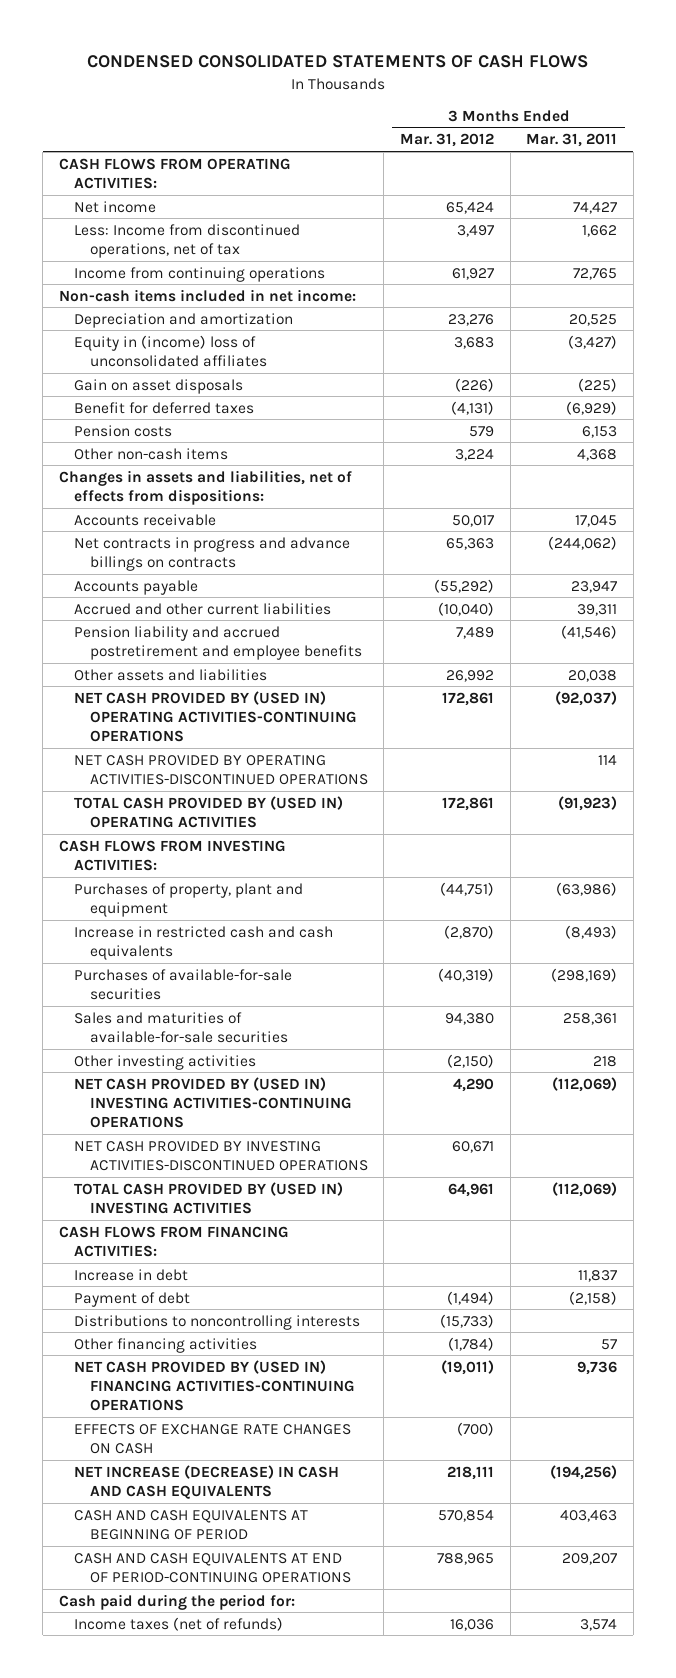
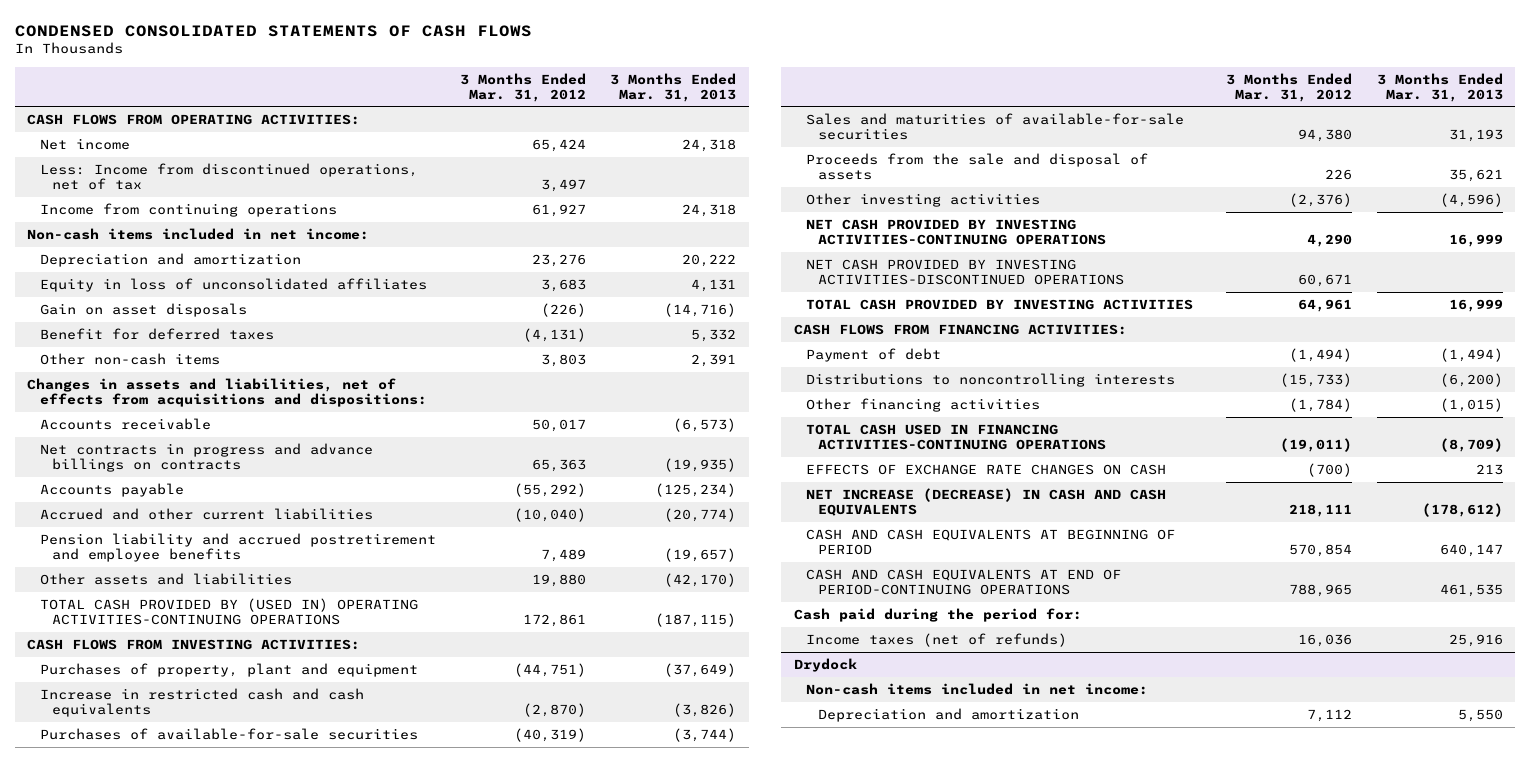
- | 3 Months Ended Mar. 31, 2012 | 3 Months Ended Mar. 31, 2011
+ | 3 Months Ended Mar. 31, 2012 | 3 Months Ended Mar. 31, 2013
- Equity in (income) loss of unconsolidated affiliates | 3,683 | (3,427)
+ Equity in loss of unconsolidated affiliates | 3,683 | 4,131
- Pension costs | 579 | 6,153
- Other non-cash items | 3,224 | 4,368
- Changes in assets and liabilities, net of effects from dispositions:
+ Other non-cash items | 3,803 | 2,391
+ Changes in assets and liabilities, net of effects from acquisitions and dispositions:
- Other assets and liabilities | 26,992 | 20,038
- NET CASH PROVIDED BY (USED IN) OPERATING ACTIVITIES-CONTINUING OPERATIONS | 172,861 | (92,037)
- NET CASH PROVIDED BY OPERATING ACTIVITIES-DISCONTINUED OPERATIONS | | 114
- TOTAL CASH PROVIDED BY (USED IN) OPERATING ACTIVITIES | 172,861 | (91,923)
+ Other assets and liabilities | 19,880 | (42,170)
+ TOTAL CASH PROVIDED BY (USED IN) OPERATING ACTIVITIES-CONTINUING OPERATIONS | 172,861 | (187,115)
- Other investing activities | (2,150) | 218
- NET CASH PROVIDED BY (USED IN) INVESTING ACTIVITIES-CONTINUING OPERATIONS | 4,290 | (112,069)
+ Proceeds from the sale and disposal of assets | 226 | 35,621
+ Other investing activities | (2,376) | (4,596)
+ NET CASH PROVIDED BY INVESTING ACTIVITIES-CONTINUING OPERATIONS | 4,290 | 16,999
- TOTAL CASH PROVIDED BY (USED IN) INVESTING ACTIVITIES | 64,961 | (112,069)
+ TOTAL CASH PROVIDED BY INVESTING ACTIVITIES | 64,961 | 16,999
- Increase in debt | | 11,837
- NET CASH PROVIDED BY (USED IN) FINANCING ACTIVITIES-CONTINUING OPERATIONS | (19,011) | 9,736
+ TOTAL CASH USED IN FINANCING ACTIVITIES-CONTINUING OPERATIONS | (19,011) | (8,709)
+ Drydock
+ Non-cash items included in net income:
+ Depreciation and amortization | 7,112 | 5,550

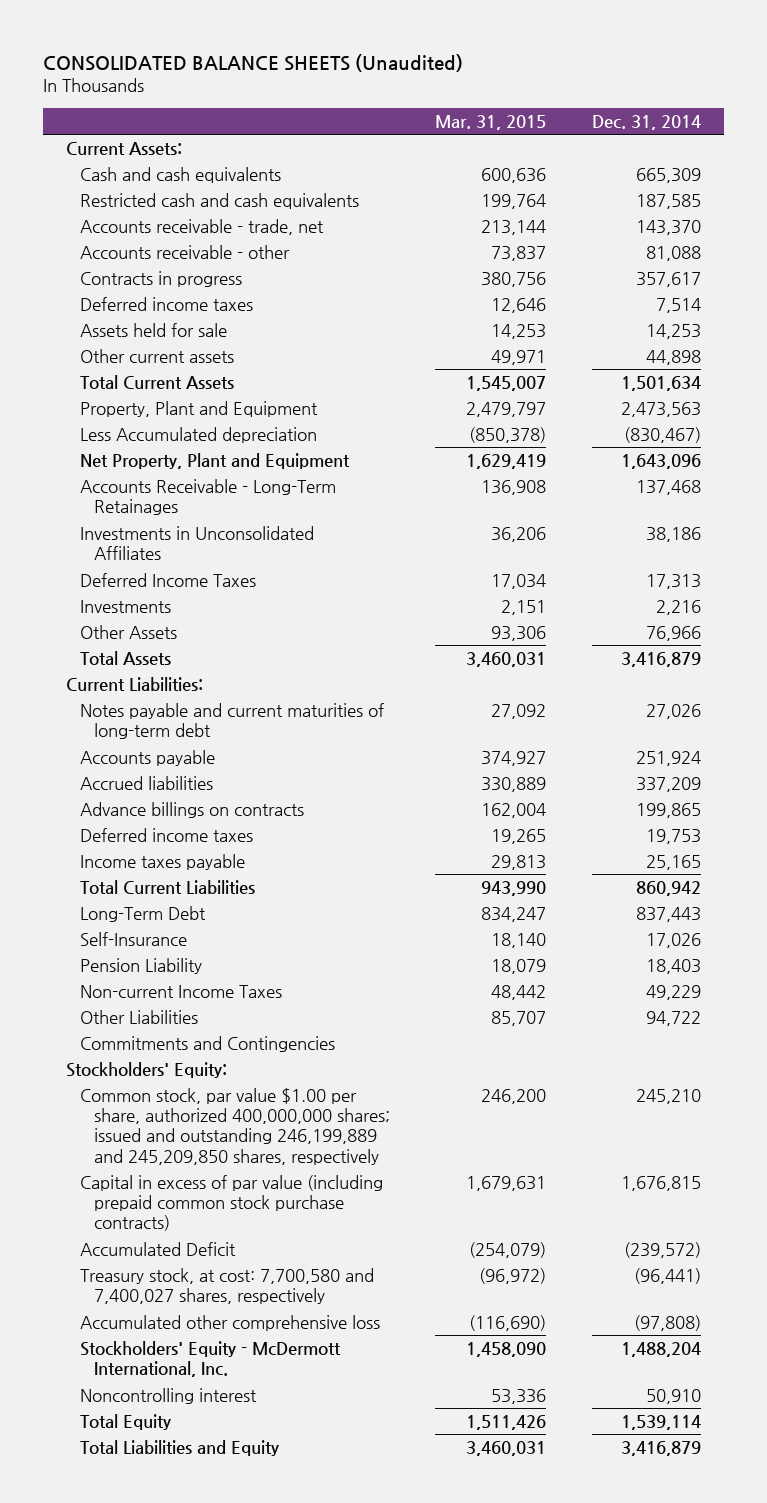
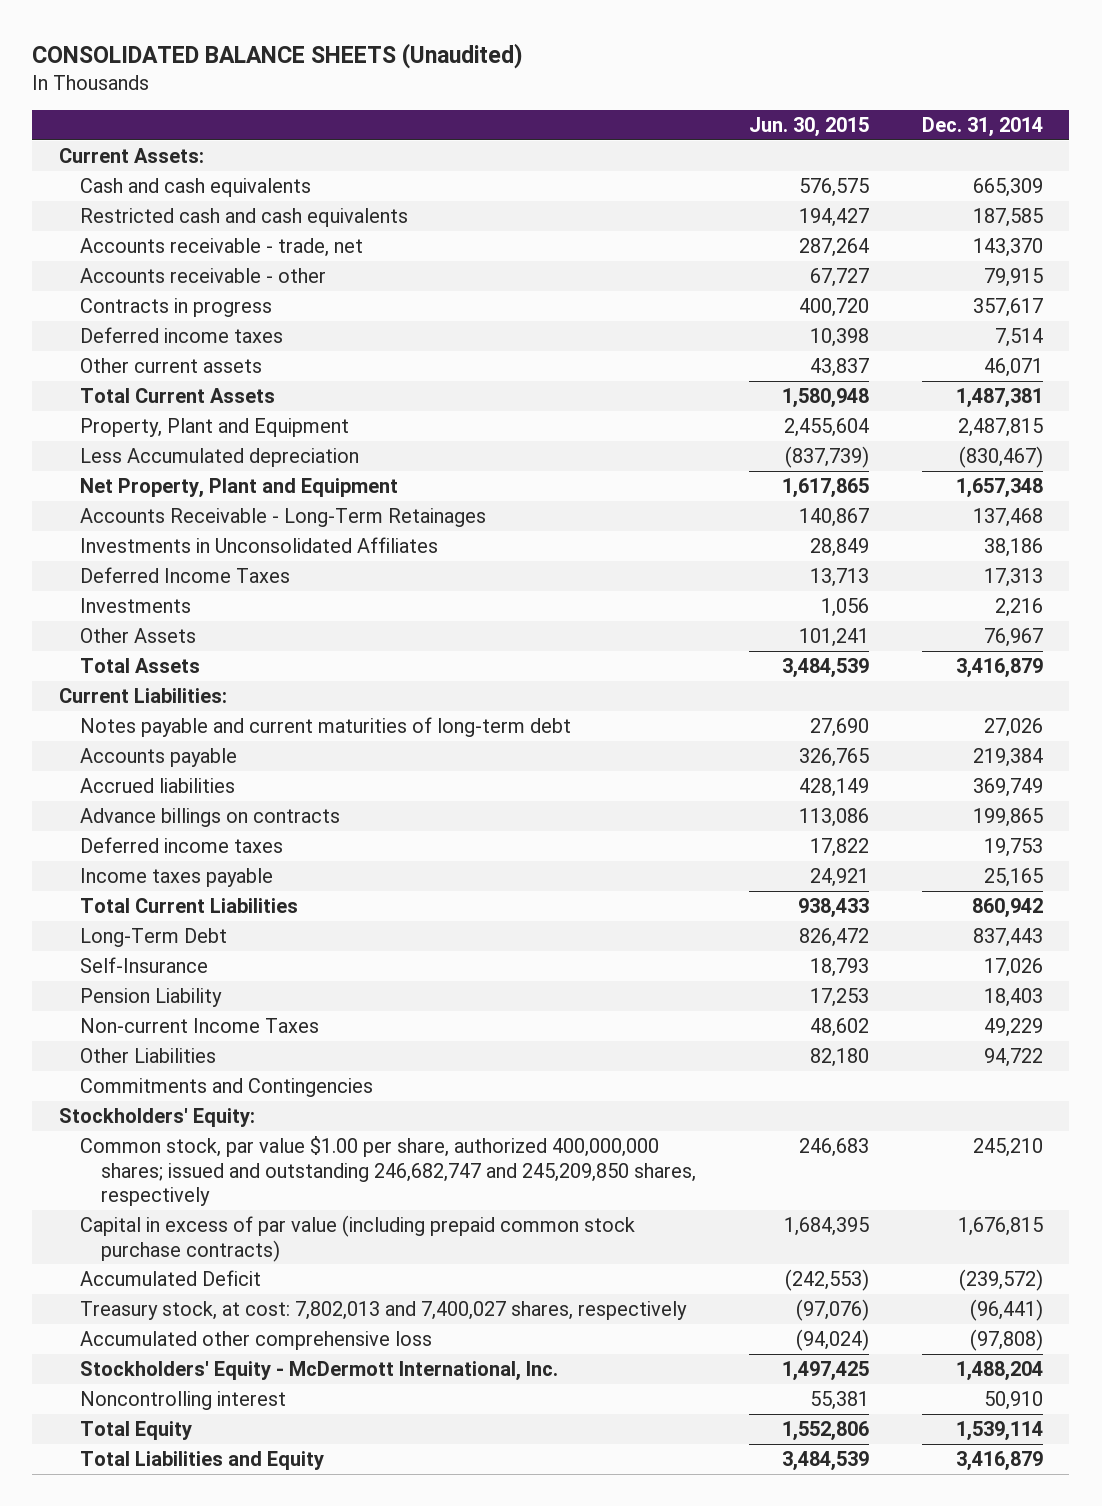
- | Mar. 31, 2015 | Dec. 31, 2014
+ | Jun. 30, 2015 | Dec. 31, 2014
- Accounts receivable - other | 73,837 | 81,088
+ Accounts receivable - other | 67,727 | 79,915
- Assets held for sale | 14,253 | 14,253
- Other current assets | 49,971 | 44,898
- Total Current Assets | 1,545,007 | 1,501,634
- Property, Plant and Equipment | 2,479,797 | 2,473,563
+ Other current assets | 43,837 | 46,071
+ Total Current Assets | 1,580,948 | 1,487,381
+ Property, Plant and Equipment | 2,455,604 | 2,487,815
- Net Property, Plant and Equipment | 1,629,419 | 1,643,096
+ Net Property, Plant and Equipment | 1,617,865 | 1,657,348
- Other Assets | 93,306 | 76,966
+ Other Assets | 101,241 | 76,967
- Accounts payable | 374,927 | 251,924
- Accrued liabilities | 330,889 | 337,209
+ Accounts payable | 326,765 | 219,384
+ Accrued liabilities | 428,149 | 369,749
- Common stock, par value $1.00 per share, authorized 400,000,000 shares; issued and outstanding 246,199,889 and 245,209,850 shares, respectively | 246,200 | 245,210
+ Common stock, par value $1.00 per share, authorized 400,000,000 shares; issued and outstanding 246,682,747 and 245,209,850 shares, respectively | 246,683 | 245,210
- Treasury stock, at cost: 7,700,580 and 7,400,027 shares, respectively | (96,972) | (96,441)
+ Treasury stock, at cost: 7,802,013 and 7,400,027 shares, respectively | (97,076) | (96,441)

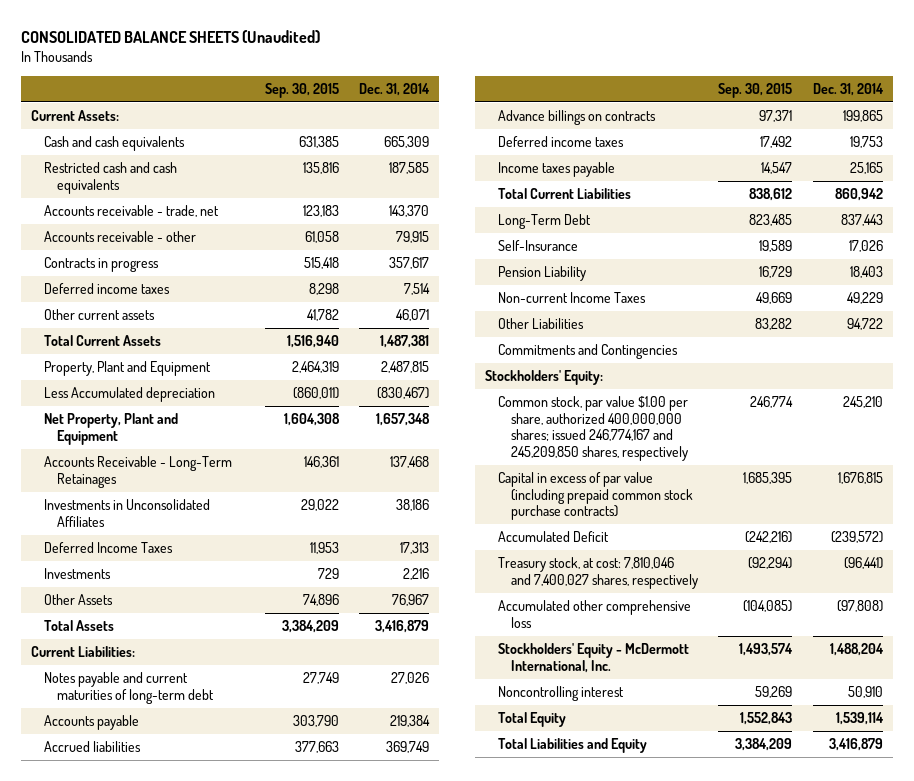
- | Jun. 30, 2015 | Dec. 31, 2014
+ | Sep. 30, 2015 | Dec. 31, 2014
- Common stock, par value $1.00 per share, authorized 400,000,000 shares; issued and outstanding 246,682,747 and 245,209,850 shares, respectively | 246,683 | 245,210
+ Common stock, par value $1.00 per share, authorized 400,000,000 shares; issued 246,774,167 and 245,209,850 shares, respectively | 246,774 | 245,210
- Treasury stock, at cost: 7,802,013 and 7,400,027 shares, respectively | (97,076) | (96,441)
+ Treasury stock, at cost: 7,810,046 and 7,400,027 shares, respectively | (92,294) | (96,441)

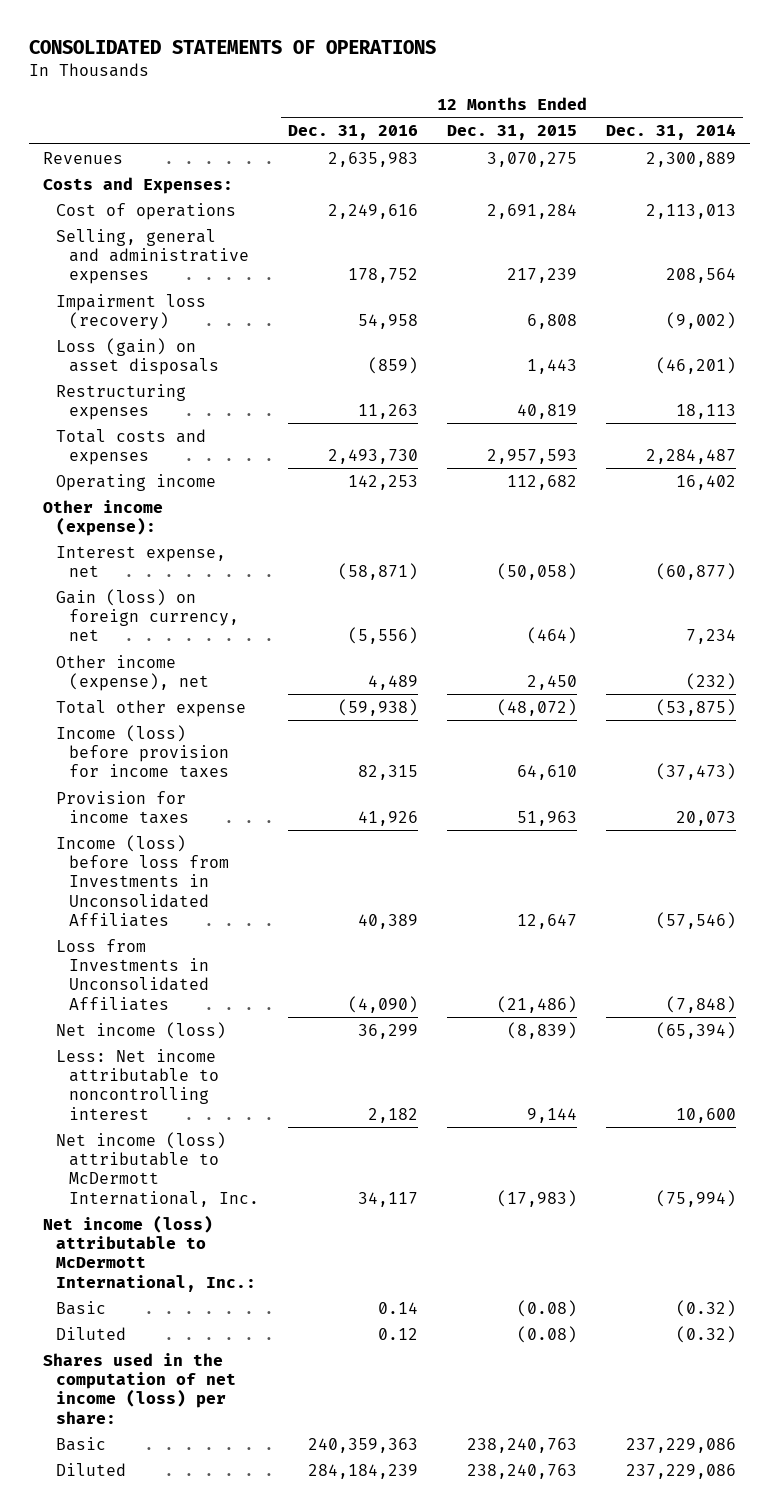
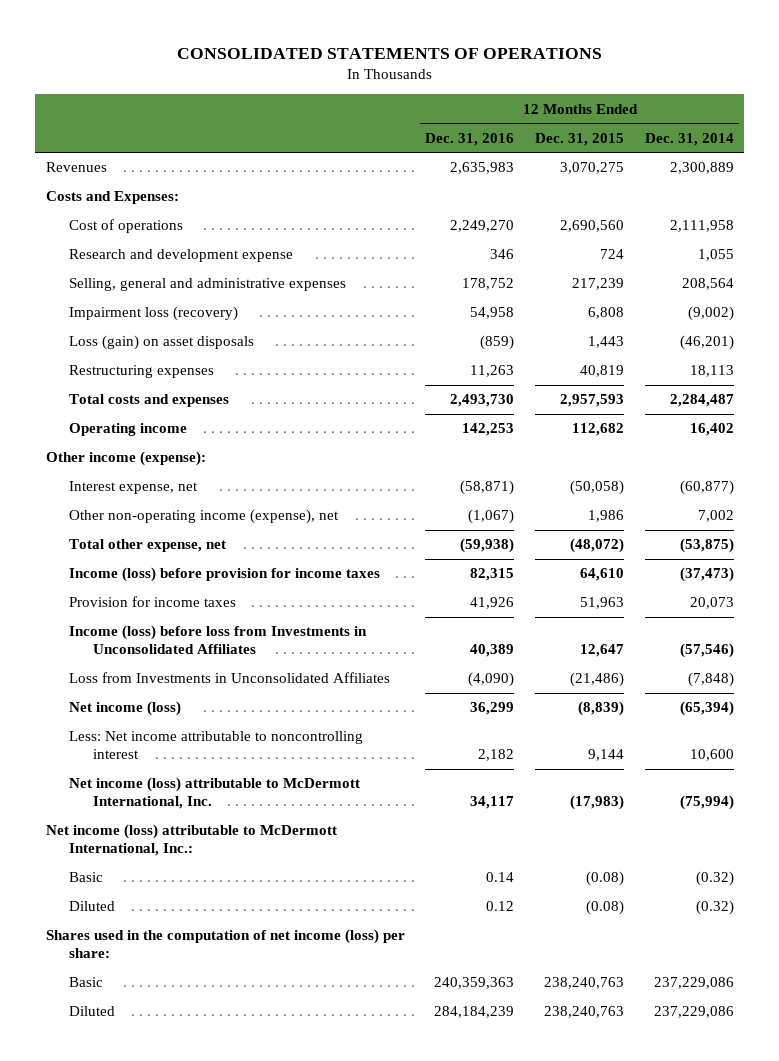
- Cost of operations | 2,249,616 | 2,691,284 | 2,113,013
+ Cost of operations | 2,249,270 | 2,690,560 | 2,111,958
+ Research and development expense | 346 | 724 | 1,055
- Gain (loss) on foreign currency, net | (5,556) | (464) | 7,234
- Other income (expense), net | 4,489 | 2,450 | (232)
- Total other expense | (59,938) | (48,072) | (53,875)
+ Other non-operating income (expense), net | (1,067) | 1,986 | 7,002
+ Total other expense, net | (59,938) | (48,072) | (53,875)

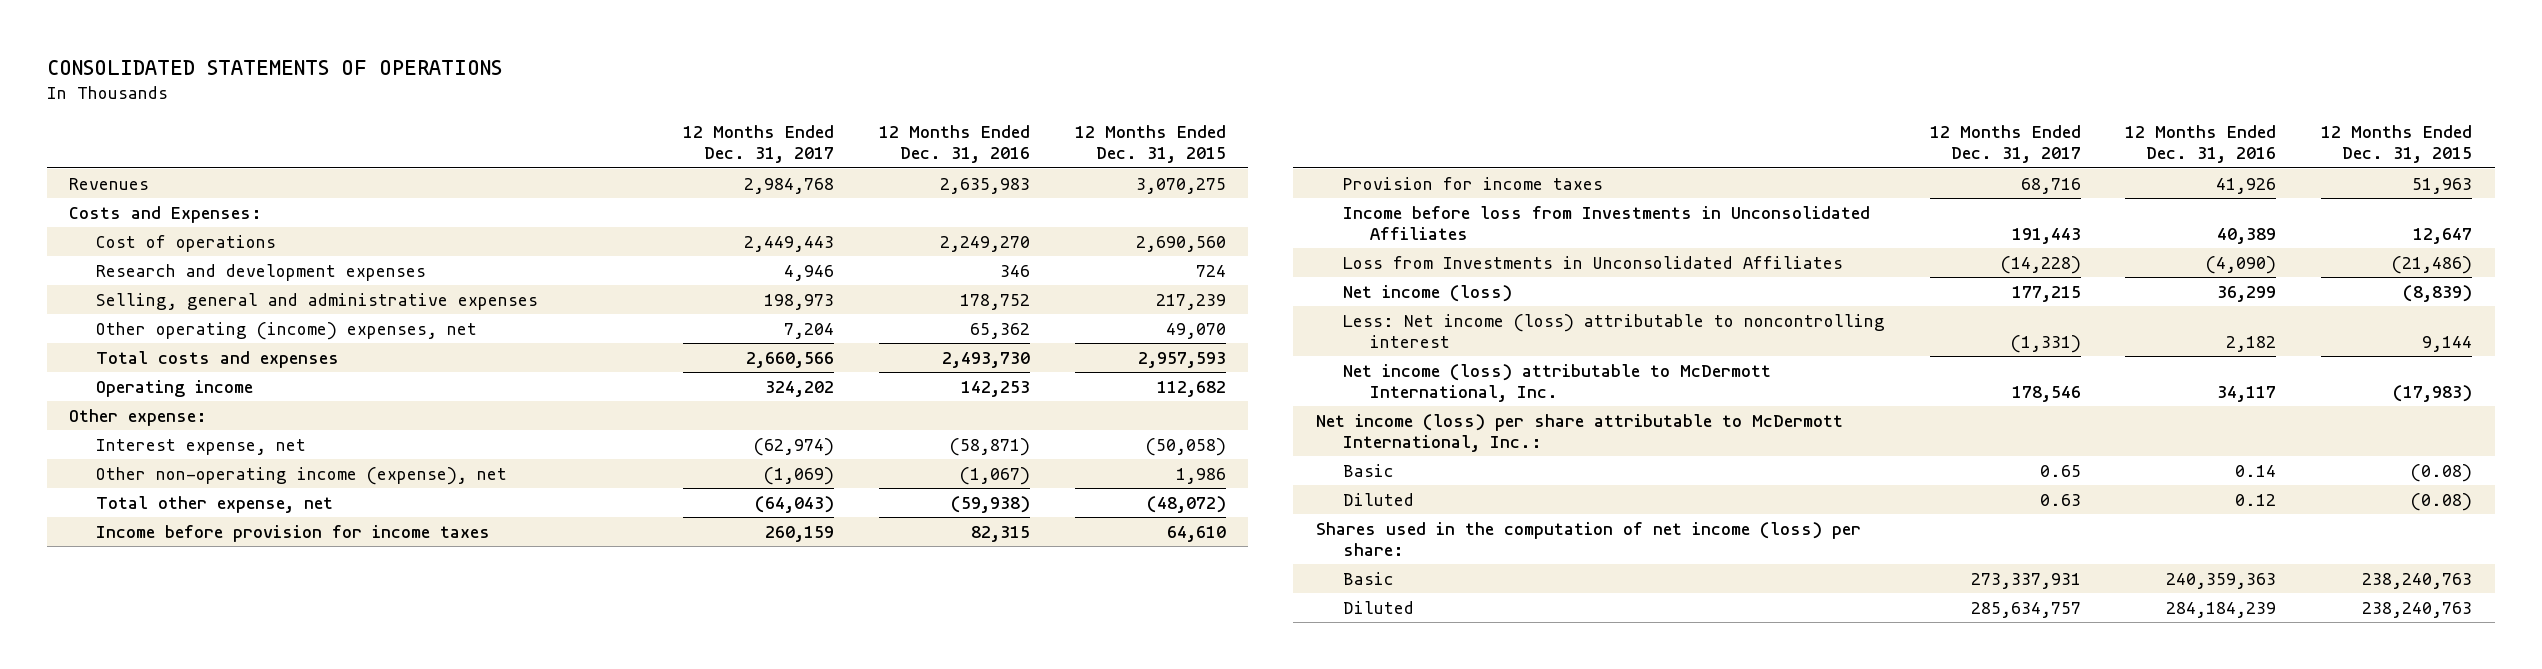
- | 12 Months Ended Dec. 31, 2016 | 12 Months Ended Dec. 31, 2015 | 12 Months Ended Dec. 31, 2014
+ | 12 Months Ended Dec. 31, 2017 | 12 Months Ended Dec. 31, 2016 | 12 Months Ended Dec. 31, 2015
- Research and development expense | 346 | 724 | 1,055
+ Research and development expenses | 4,946 | 346 | 724
- Impairment loss (recovery) | 54,958 | 6,808 | (9,002)
- Loss (gain) on asset disposals | (859) | 1,443 | (46,201)
- Restructuring expenses | 11,263 | 40,819 | 18,113
+ Other operating (income) expenses, net | 7,204 | 65,362 | 49,070
- Other income (expense):
+ Other expense:
- Income (loss) before provision for income taxes | 82,315 | 64,610 | (37,473)
+ Income before provision for income taxes | 260,159 | 82,315 | 64,610
- Income (loss) before loss from Investments in Unconsolidated Affiliates | 40,389 | 12,647 | (57,546)
+ Income before loss from Investments in Unconsolidated Affiliates | 191,443 | 40,389 | 12,647
- Less: Net income attributable to noncontrolling interest | 2,182 | 9,144 | 10,600
+ Less: Net income (loss) attributable to noncontrolling interest | (1,331) | 2,182 | 9,144
- Net income (loss) attributable to McDermott International, Inc.:
+ Net income (loss) per share attributable to McDermott International, Inc.:

